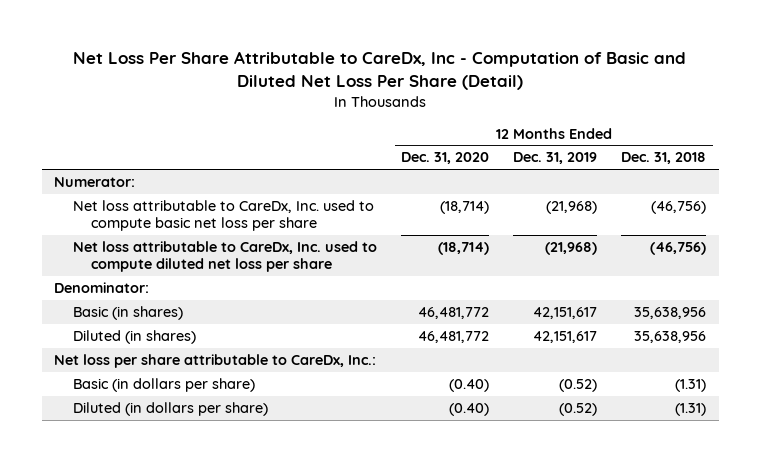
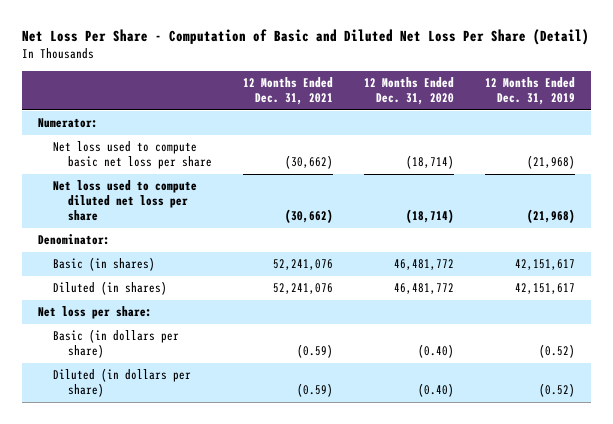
- Net Loss Per Share Attributable to CareDx, Inc - Computation of Basic and Diluted Net Loss Per Share (Detail)
+ Net Loss Per Share - Computation of Basic and Diluted Net Loss Per Share (Detail)
- | 12 Months Ended Dec. 31, 2020 | 12 Months Ended Dec. 31, 2019 | 12 Months Ended Dec. 31, 2018
+ | 12 Months Ended Dec. 31, 2021 | 12 Months Ended Dec. 31, 2020 | 12 Months Ended Dec. 31, 2019
- Net loss attributable to CareDx, Inc. used to compute basic net loss per share | (18,714) | (21,968) | (46,756)
- Net loss attributable to CareDx, Inc. used to compute diluted net loss per share | (18,714) | (21,968) | (46,756)
+ Net loss used to compute basic net loss per share | (30,662) | (18,714) | (21,968)
+ Net loss used to compute diluted net loss per share | (30,662) | (18,714) | (21,968)
- Net loss per share attributable to CareDx, Inc.:
+ Net loss per share:

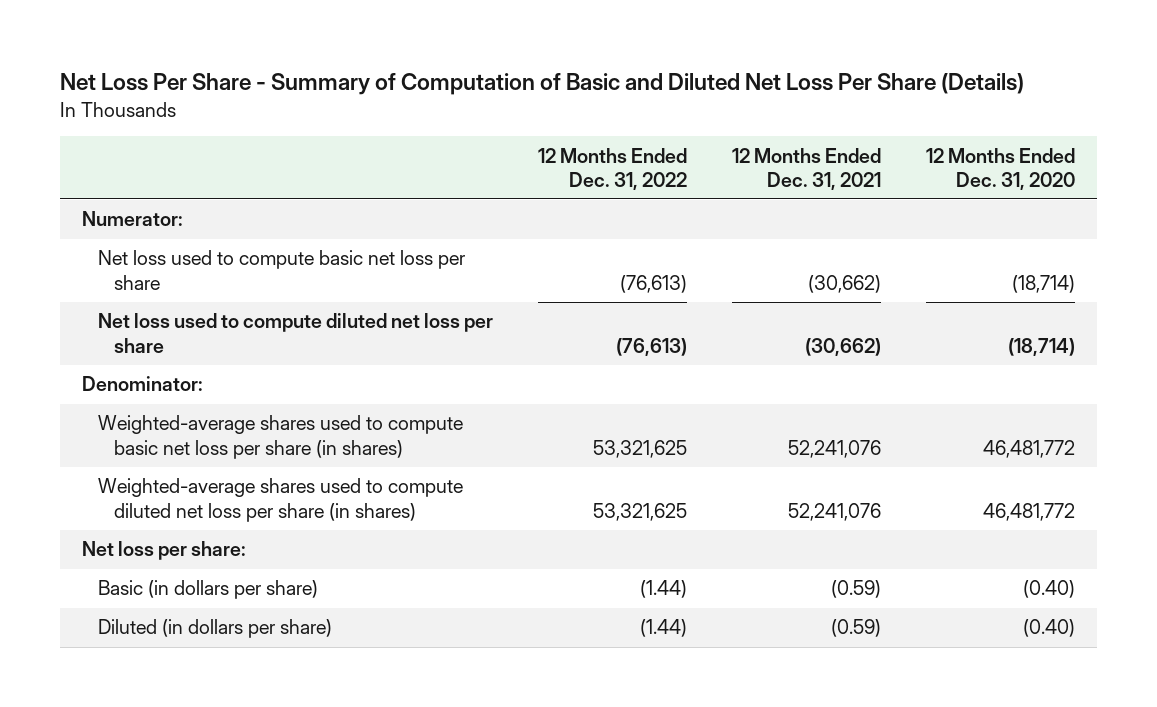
- Net Loss Per Share - Computation of Basic and Diluted Net Loss Per Share (Detail)
+ Net Loss Per Share - Summary of Computation of Basic and Diluted Net Loss Per Share (Details)
- | 12 Months Ended Dec. 31, 2021 | 12 Months Ended Dec. 31, 2020 | 12 Months Ended Dec. 31, 2019
+ | 12 Months Ended Dec. 31, 2022 | 12 Months Ended Dec. 31, 2021 | 12 Months Ended Dec. 31, 2020
- Basic (in shares) | 52,241,076 | 46,481,772 | 42,151,617
- Diluted (in shares) | 52,241,076 | 46,481,772 | 42,151,617
+ Weighted-average shares used to compute basic net loss per share (in shares) | 53,321,625 | 52,241,076 | 46,481,772
+ Weighted-average shares used to compute diluted net loss per share (in shares) | 53,321,625 | 52,241,076 | 46,481,772

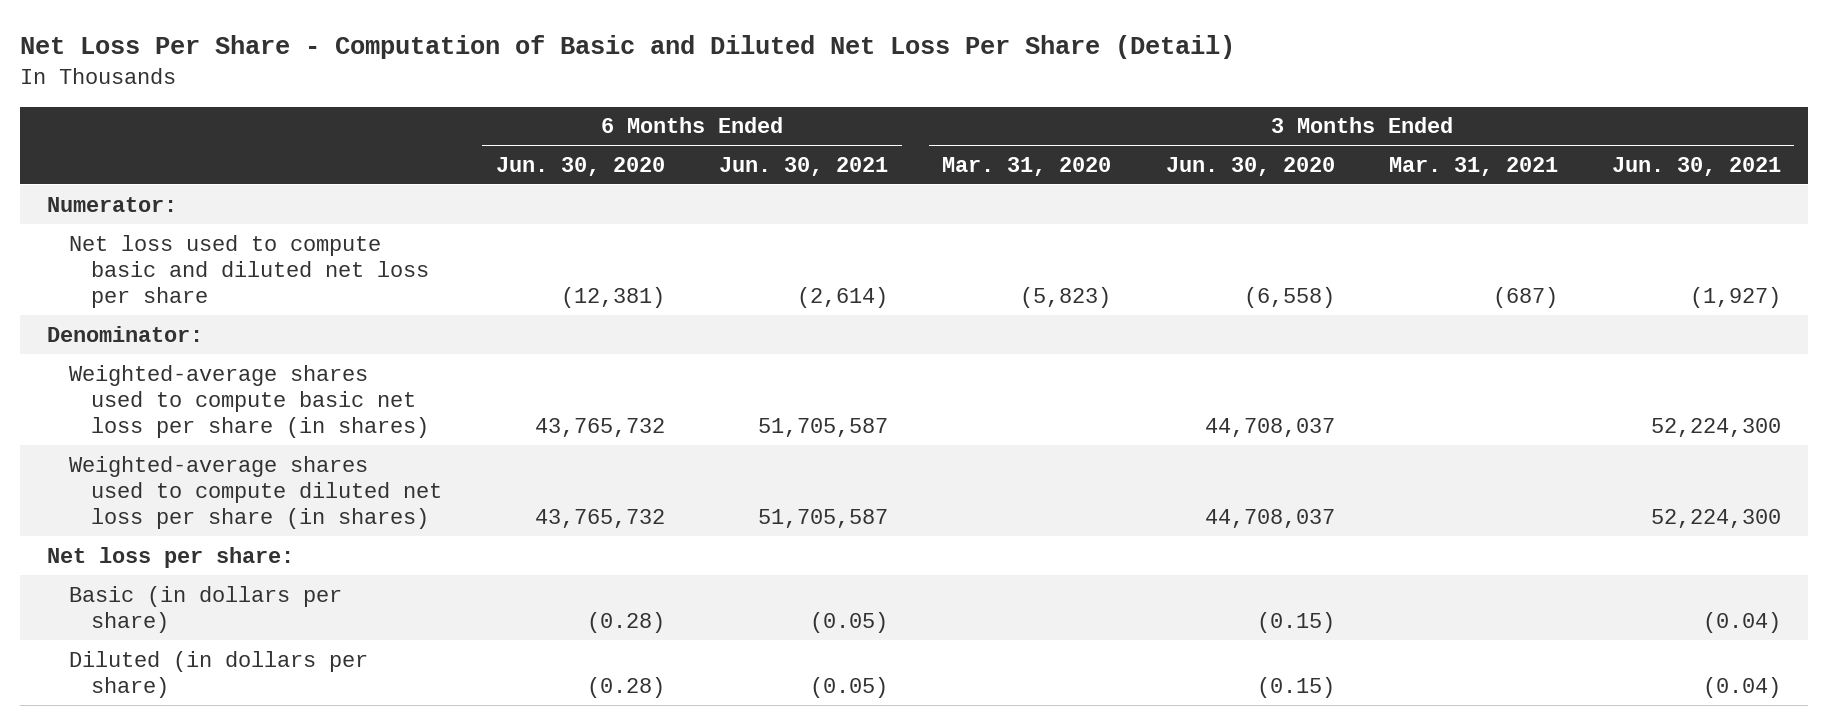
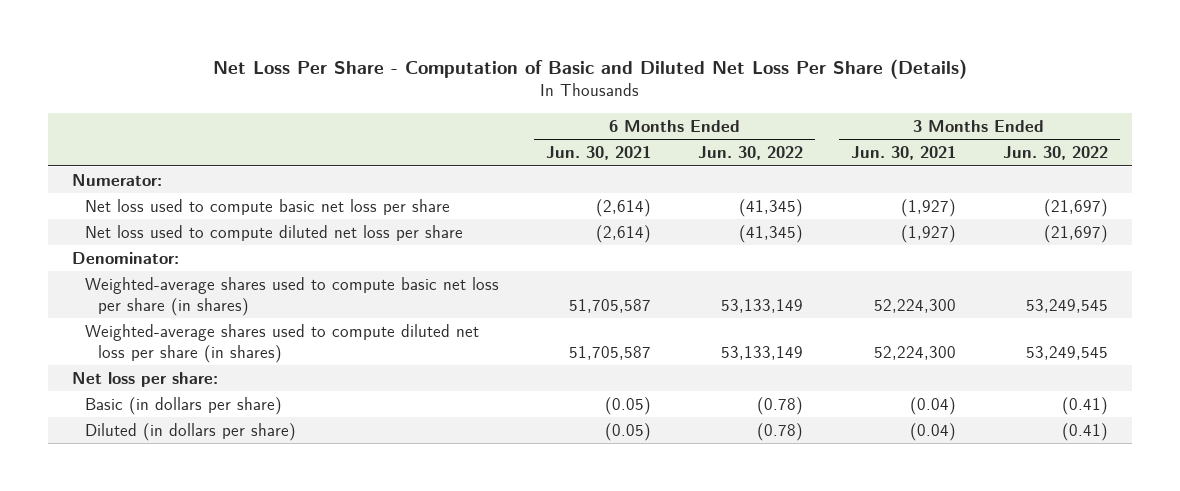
- Net Loss Per Share - Computation of Basic and Diluted Net Loss Per Share (Detail)
+ Net Loss Per Share - Computation of Basic and Diluted Net Loss Per Share (Details)
- | 6 Months Ended Jun. 30, 2020 | 6 Months Ended Jun. 30, 2021 | 3 Months Ended Mar. 31, 2020 | 3 Months Ended Jun. 30, 2020 | 3 Months Ended Mar. 31, 2021 | 3 Months Ended Jun. 30, 2021
+ | 6 Months Ended Jun. 30, 2021 | 6 Months Ended Jun. 30, 2022 | 3 Months Ended Jun. 30, 2021 | 3 Months Ended Jun. 30, 2022
- Net loss used to compute basic and diluted net loss per share | (12,381) | (2,614) | (5,823) | (6,558) | (687) | (1,927)
+ Net loss used to compute basic net loss per share | (2,614) | (41,345) | (1,927) | (21,697)
+ Net loss used to compute diluted net loss per share | (2,614) | (41,345) | (1,927) | (21,697)

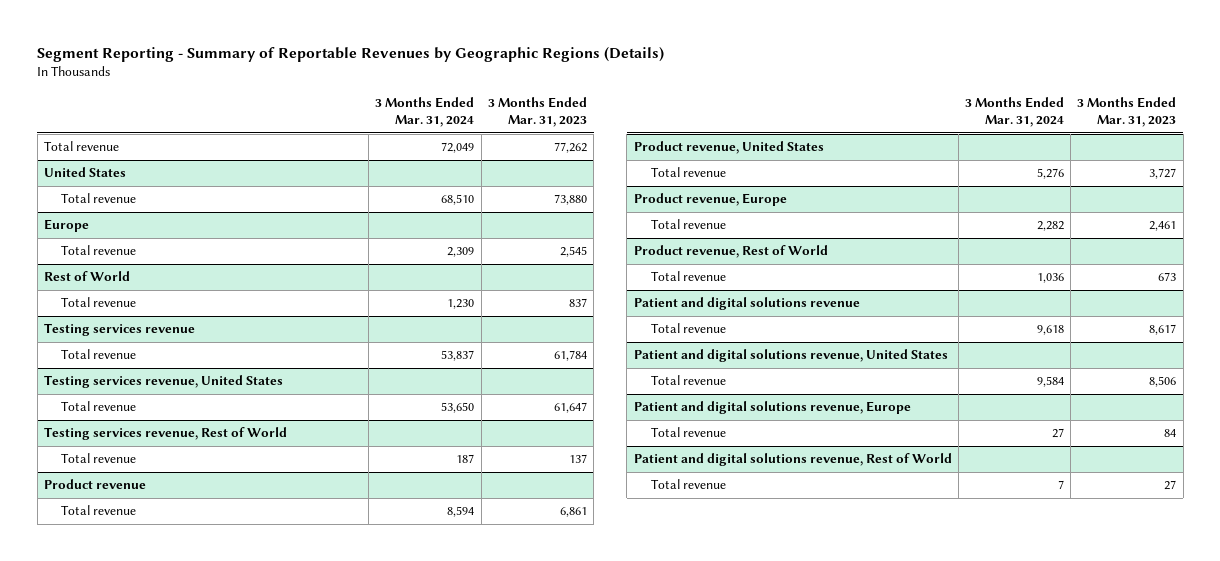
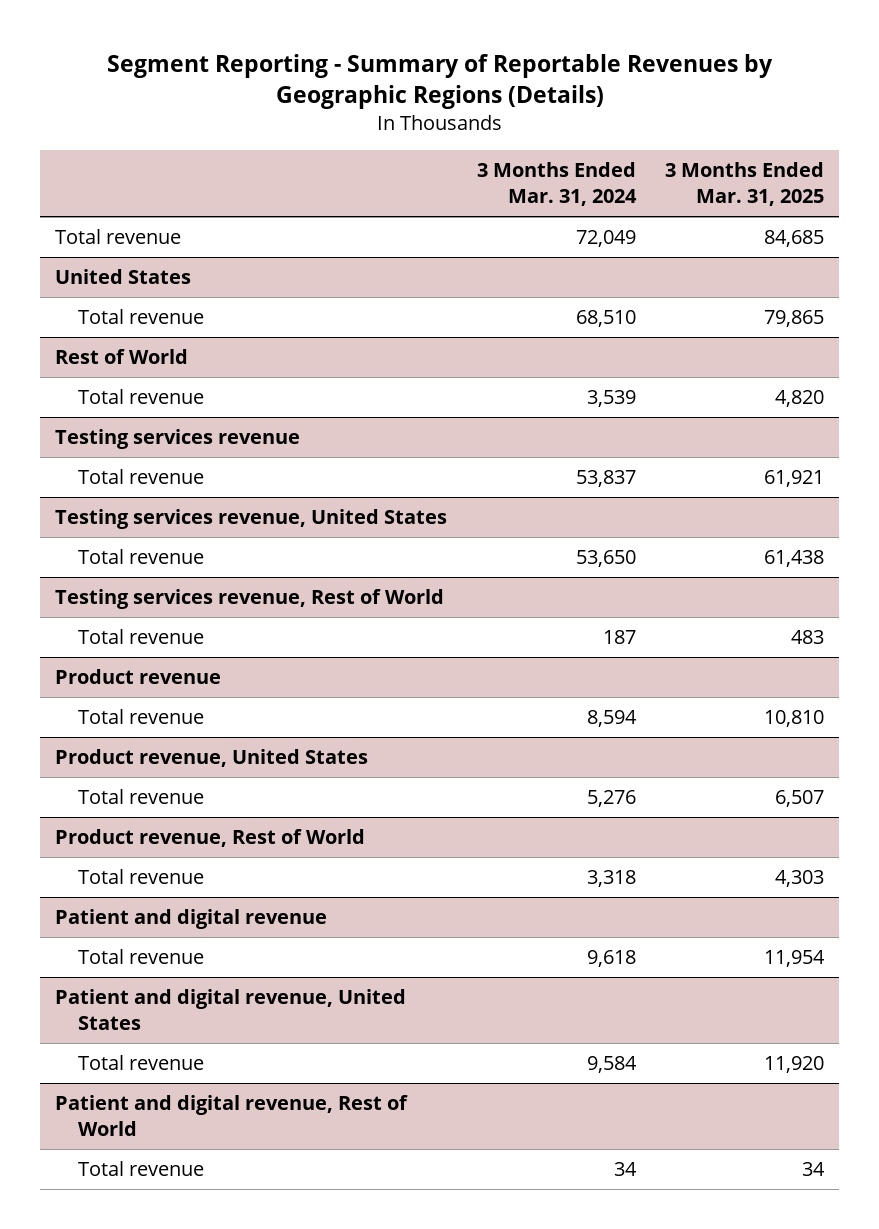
- | 3 Months Ended Mar. 31, 2024 | 3 Months Ended Mar. 31, 2023
+ | 3 Months Ended Mar. 31, 2024 | 3 Months Ended Mar. 31, 2025
- Europe
- Total revenue | 2,309 | 2,545
@ Rest of World
- Total revenue | 1,230 | 837
+ Total revenue | 3,539 | 4,820
- Product revenue, Europe
- Total revenue | 2,282 | 2,461
@ Product revenue, Rest of World
- Total revenue | 1,036 | 673
- Patient and digital solutions revenue
@ Product revenue, Rest of World
+ Total revenue | 3,318 | 4,303
+ Patient and digital revenue
- Patient and digital solutions revenue, United States
+ Patient and digital revenue, United States
- Patient and digital solutions revenue, Europe
- Total revenue | 27 | 84
- Patient and digital solutions revenue, Rest of World
- Total revenue | 7 | 27
+ Patient and digital revenue, Rest of World
+ Total revenue | 34 | 34

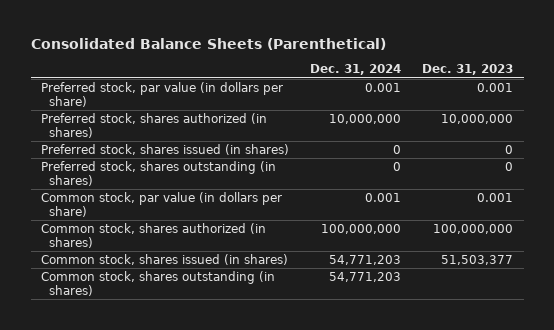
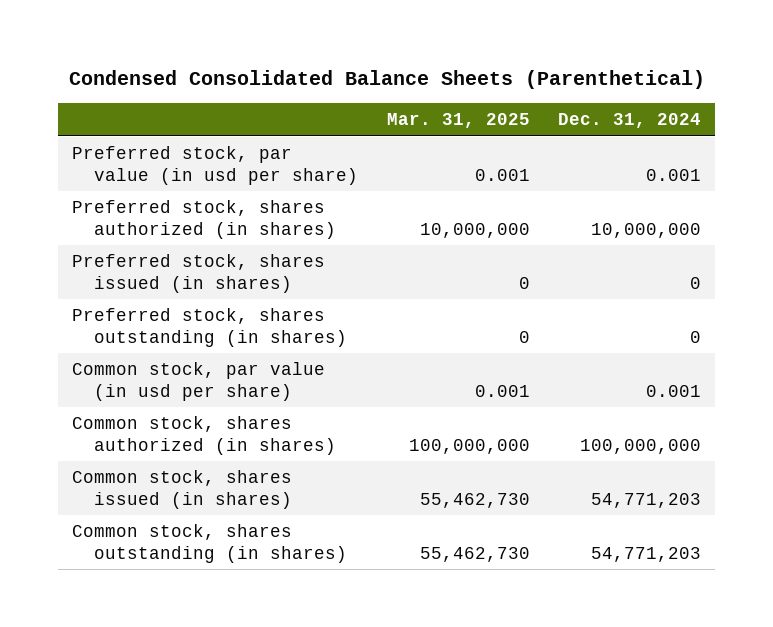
- Consolidated Balance Sheets (Parenthetical)
+ Condensed Consolidated Balance Sheets (Parenthetical)
- | Dec. 31, 2024 | Dec. 31, 2023
+ | Mar. 31, 2025 | Dec. 31, 2024
- Preferred stock, par value (in dollars per share) | 0.001 | 0.001
+ Preferred stock, par value (in usd per share) | 0.001 | 0.001
- Common stock, par value (in dollars per share) | 0.001 | 0.001
+ Common stock, par value (in usd per share) | 0.001 | 0.001

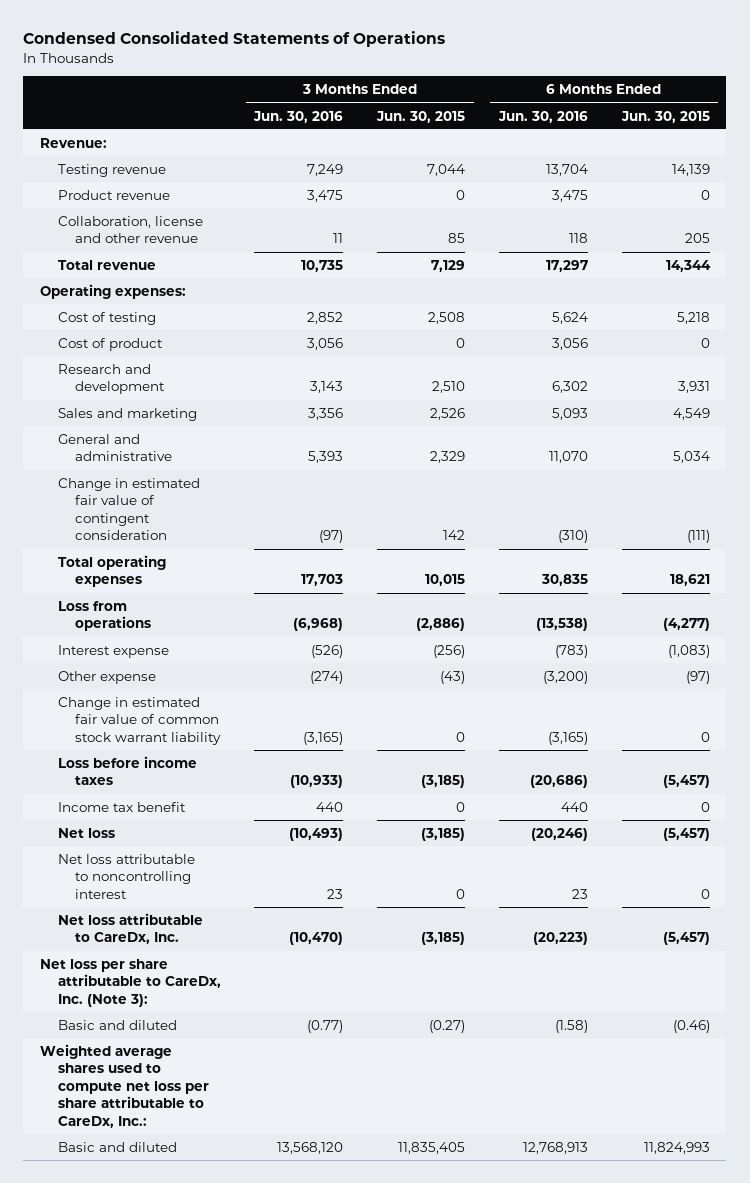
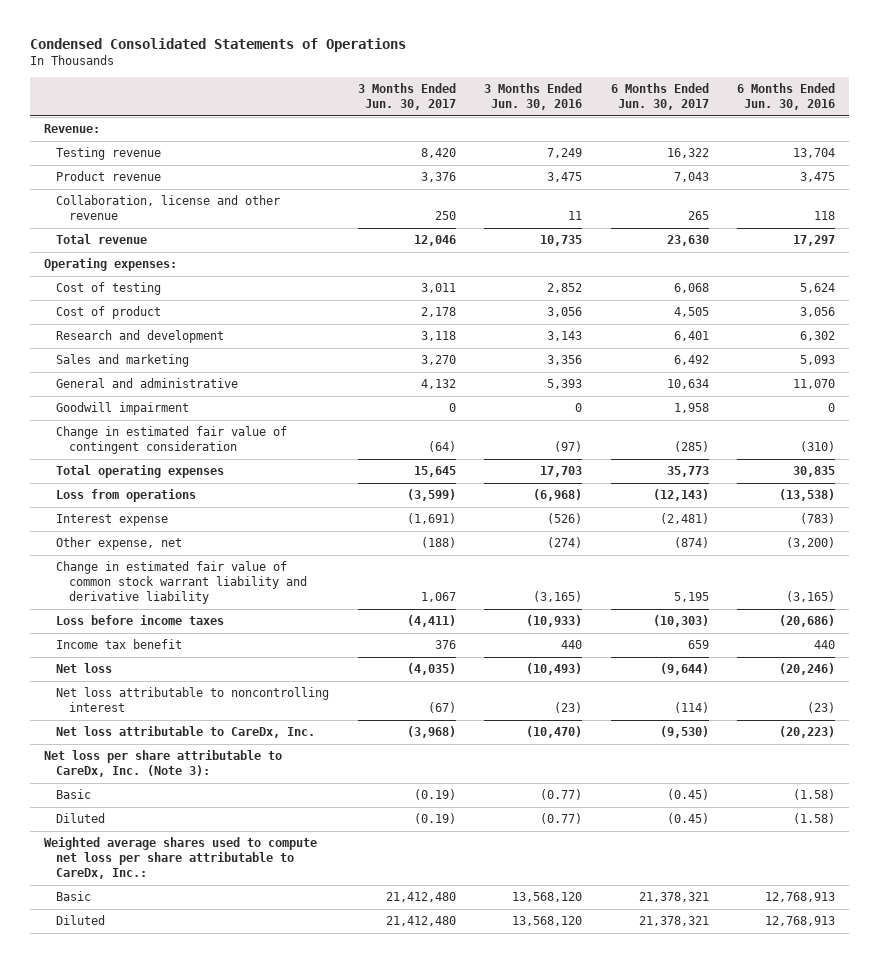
- | 3 Months Ended Jun. 30, 2016 | 3 Months Ended Jun. 30, 2015 | 6 Months Ended Jun. 30, 2016 | 6 Months Ended Jun. 30, 2015
+ | 3 Months Ended Jun. 30, 2017 | 3 Months Ended Jun. 30, 2016 | 6 Months Ended Jun. 30, 2017 | 6 Months Ended Jun. 30, 2016
+ Goodwill impairment | 0 | 0 | 1,958 | 0
- Other expense | (274) | (43) | (3,200) | (97)
- Change in estimated fair value of common stock warrant liability | (3,165) | 0 | (3,165) | 0
+ Other expense, net | (188) | (274) | (874) | (3,200)
+ Change in estimated fair value of common stock warrant liability and derivative liability | 1,067 | (3,165) | 5,195 | (3,165)
- Net loss attributable to noncontrolling interest | 23 | 0 | 23 | 0
+ Net loss attributable to noncontrolling interest | (67) | (23) | (114) | (23)
- Basic and diluted | (0.77) | (0.27) | (1.58) | (0.46)
+ Basic | (0.19) | (0.77) | (0.45) | (1.58)
+ Diluted | (0.19) | (0.77) | (0.45) | (1.58)
- Basic and diluted | 13,568,120 | 11,835,405 | 12,768,913 | 11,824,993
+ Basic | 21,412,480 | 13,568,120 | 21,378,321 | 12,768,913
+ Diluted | 21,412,480 | 13,568,120 | 21,378,321 | 12,768,913

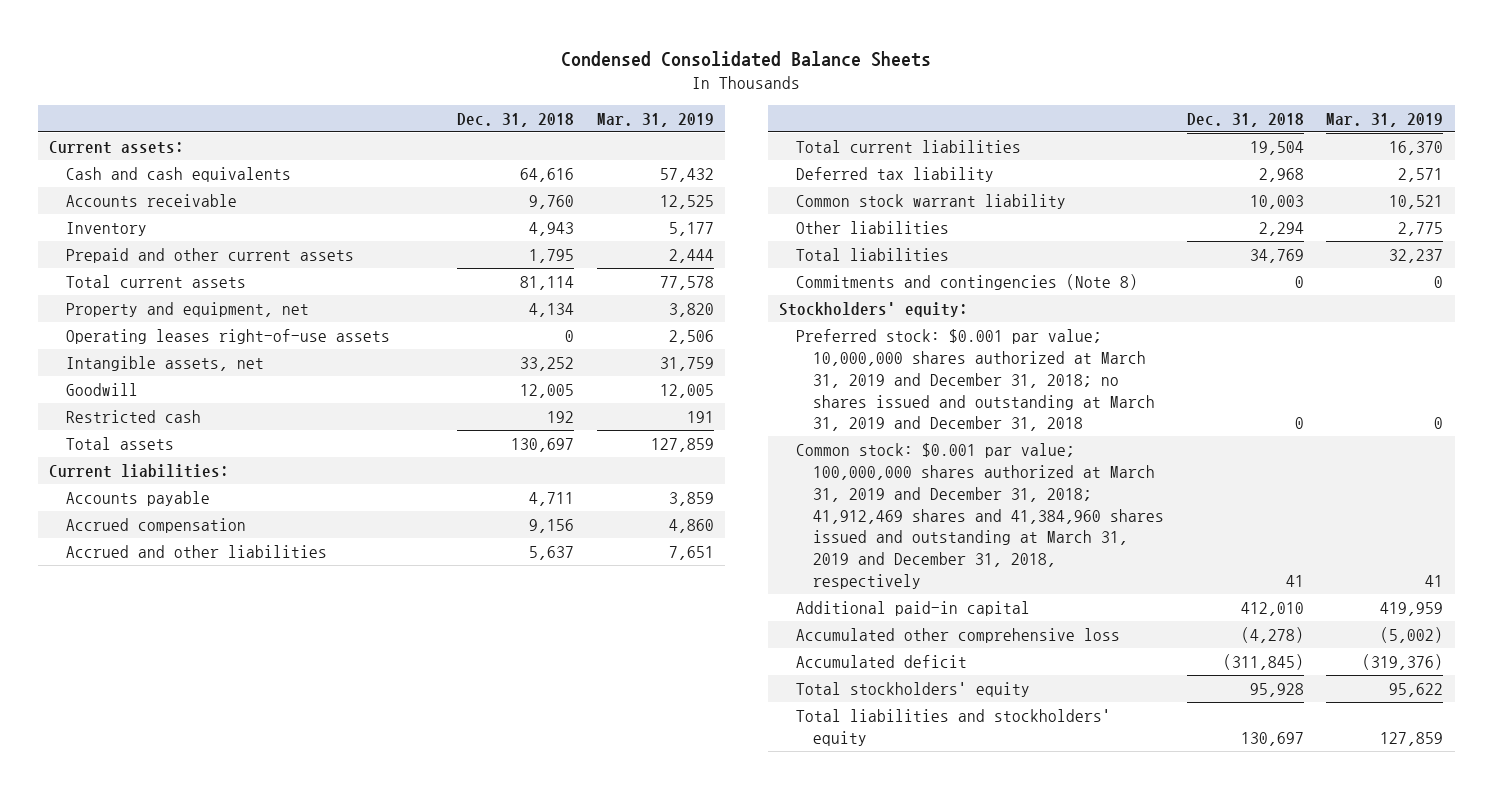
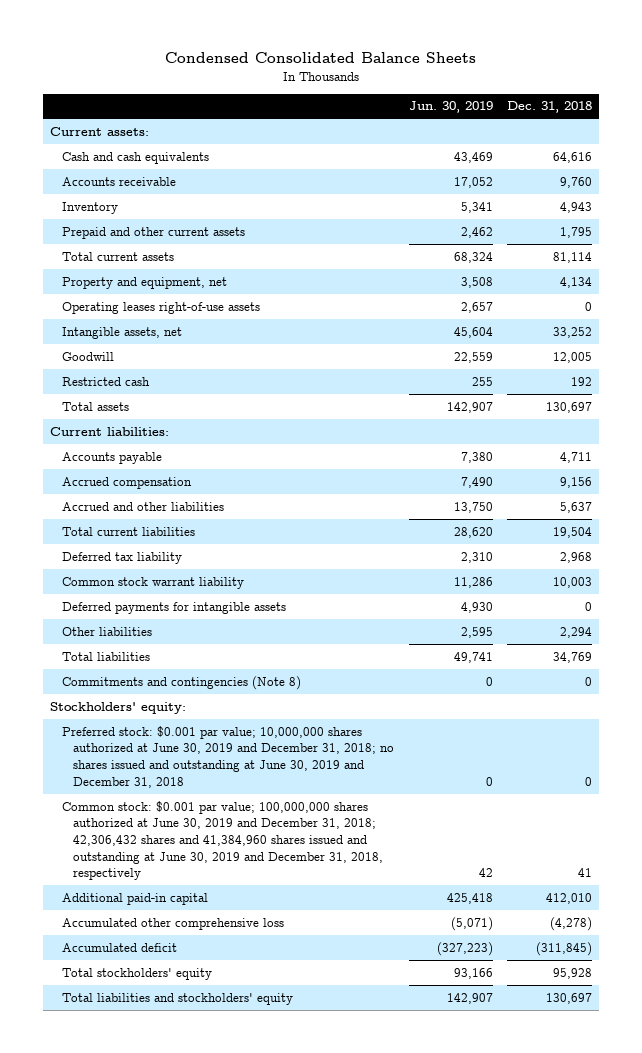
- | Dec. 31, 2018 | Mar. 31, 2019
+ | Jun. 30, 2019 | Dec. 31, 2018
+ Deferred payments for intangible assets | 4,930 | 0
- Preferred stock: $0.001 par value; 10,000,000 shares authorized at March 31, 2019 and December 31, 2018; no shares issued and outstanding at March 31, 2019 and December 31, 2018 | 0 | 0
- Common stock: $0.001 par value; 100,000,000 shares authorized at March 31, 2019 and December 31, 2018; 41,912,469 shares and 41,384,960 shares issued and outstanding at March 31, 2019 and December 31, 2018, respectively | 41 | 41
+ Preferred stock: $0.001 par value; 10,000,000 shares authorized at June 30, 2019 and December 31, 2018; no shares issued and outstanding at June 30, 2019 and December 31, 2018 | 0 | 0
+ Common stock: $0.001 par value; 100,000,000 shares authorized at June 30, 2019 and December 31, 2018; 42,306,432 shares and 41,384,960 shares issued and outstanding at June 30, 2019 and December 31, 2018, respectively | 42 | 41

